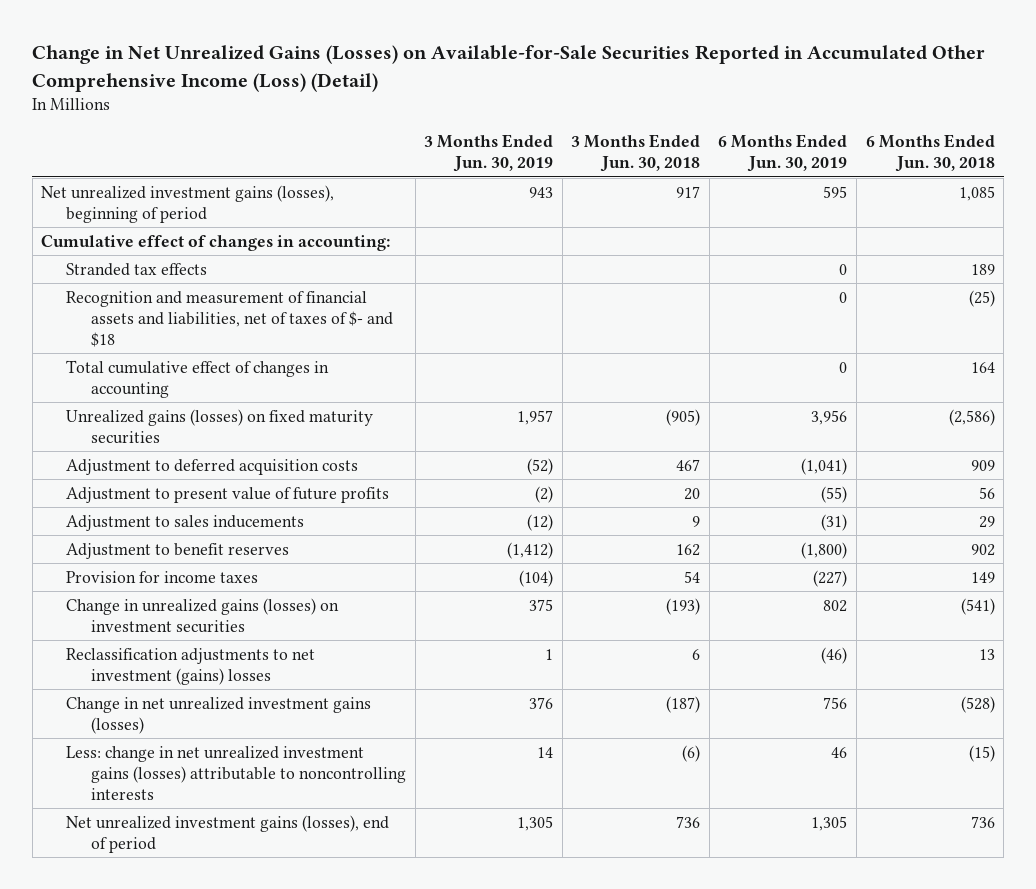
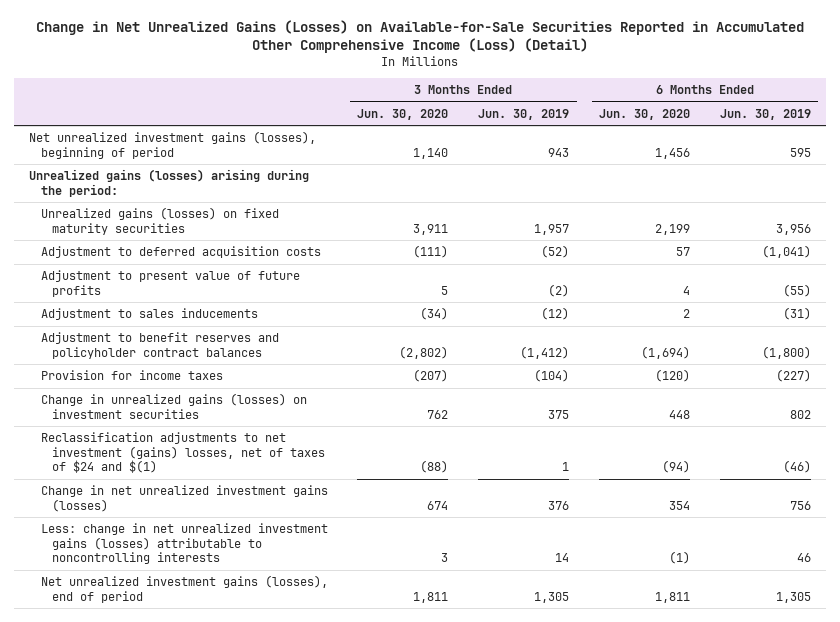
- | 3 Months Ended Jun. 30, 2019 | 3 Months Ended Jun. 30, 2018 | 6 Months Ended Jun. 30, 2019 | 6 Months Ended Jun. 30, 2018
+ | 3 Months Ended Jun. 30, 2020 | 3 Months Ended Jun. 30, 2019 | 6 Months Ended Jun. 30, 2020 | 6 Months Ended Jun. 30, 2019
- Cumulative effect of changes in accounting:
- Stranded tax effects | | | 0 | 189
- Recognition and measurement of financial assets and liabilities, net of taxes of $- and $18 | | | 0 | (25)
- Total cumulative effect of changes in accounting | | | 0 | 164
+ Unrealized gains (losses) arising during the period:
- Adjustment to benefit reserves | (1,412) | 162 | (1,800) | 902
+ Adjustment to benefit reserves and policyholder contract balances | (2,802) | (1,412) | (1,694) | (1,800)
- Reclassification adjustments to net investment (gains) losses | 1 | 6 | (46) | 13
+ Reclassification adjustments to net investment (gains) losses, net of taxes of $24 and $(1) | (88) | 1 | (94) | (46)

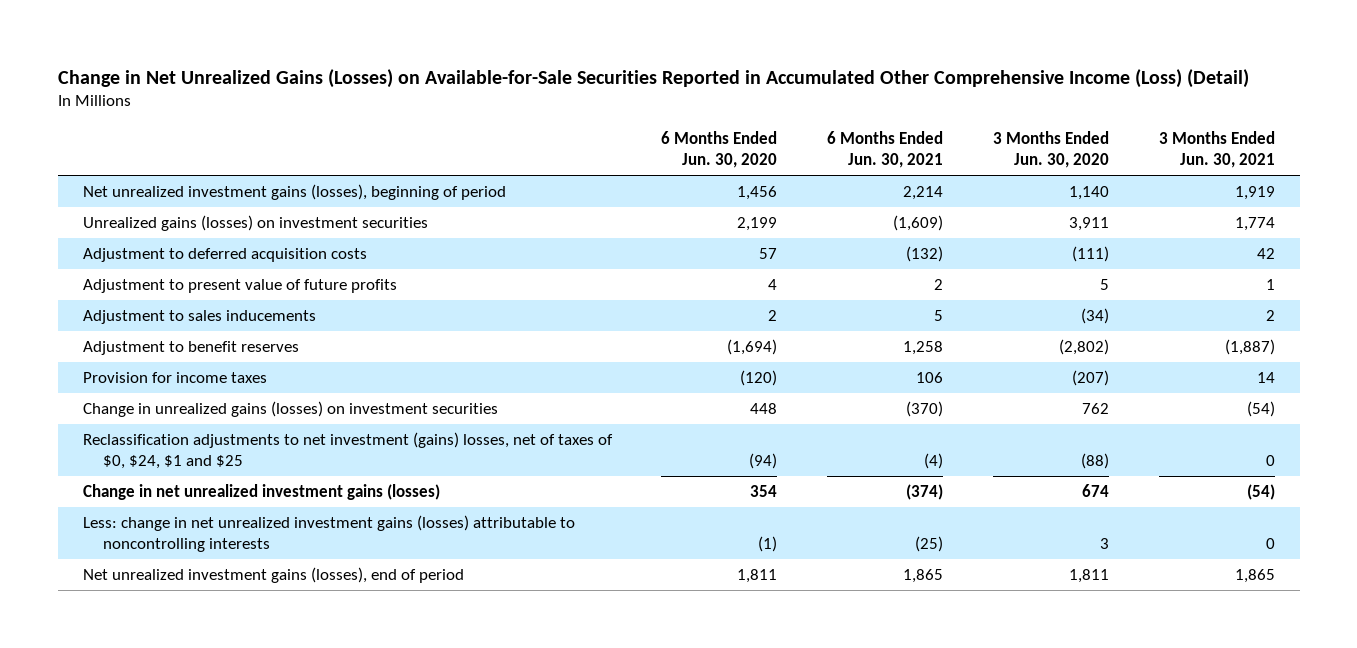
- | 3 Months Ended Jun. 30, 2020 | 3 Months Ended Jun. 30, 2019 | 6 Months Ended Jun. 30, 2020 | 6 Months Ended Jun. 30, 2019
+ | 6 Months Ended Jun. 30, 2020 | 6 Months Ended Jun. 30, 2021 | 3 Months Ended Jun. 30, 2020 | 3 Months Ended Jun. 30, 2021
- Unrealized gains (losses) arising during the period:
- Unrealized gains (losses) on fixed maturity securities | 3,911 | 1,957 | 2,199 | 3,956
+ Unrealized gains (losses) on investment securities | 2,199 | (1,609) | 3,911 | 1,774
- Adjustment to benefit reserves and policyholder contract balances | (2,802) | (1,412) | (1,694) | (1,800)
+ Adjustment to benefit reserves | (1,694) | 1,258 | (2,802) | (1,887)
- Reclassification adjustments to net investment (gains) losses, net of taxes of $24 and $(1) | (88) | 1 | (94) | (46)
+ Reclassification adjustments to net investment (gains) losses, net of taxes of $0, $24, $1 and $25 | (94) | (4) | (88) | 0

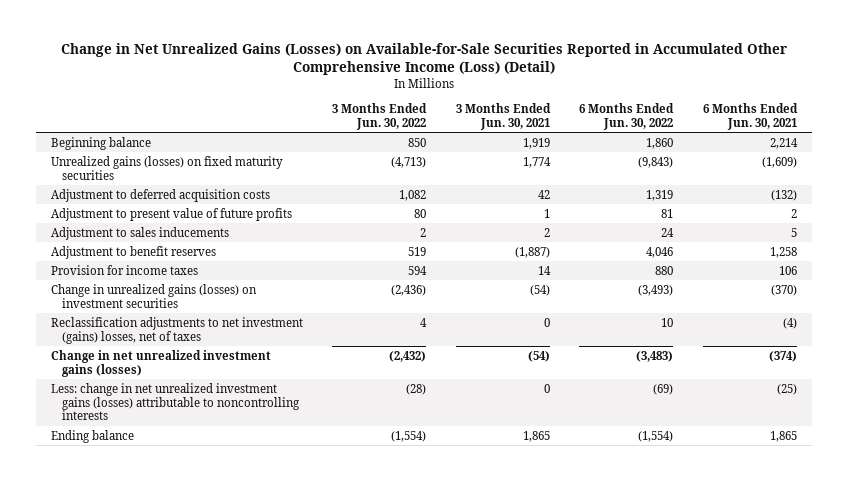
- | 6 Months Ended Jun. 30, 2020 | 6 Months Ended Jun. 30, 2021 | 3 Months Ended Jun. 30, 2020 | 3 Months Ended Jun. 30, 2021
+ | 3 Months Ended Jun. 30, 2022 | 3 Months Ended Jun. 30, 2021 | 6 Months Ended Jun. 30, 2022 | 6 Months Ended Jun. 30, 2021
- Net unrealized investment gains (losses), beginning of period | 1,456 | 2,214 | 1,140 | 1,919
- Unrealized gains (losses) on investment securities | 2,199 | (1,609) | 3,911 | 1,774
+ Beginning balance | 850 | 1,919 | 1,860 | 2,214
+ Unrealized gains (losses) on fixed maturity securities | (4,713) | 1,774 | (9,843) | (1,609)
- Reclassification adjustments to net investment (gains) losses, net of taxes of $0, $24, $1 and $25 | (94) | (4) | (88) | 0
+ Reclassification adjustments to net investment (gains) losses, net of taxes | 4 | 0 | 10 | (4)
- Net unrealized investment gains (losses), end of period | 1,811 | 1,865 | 1,811 | 1,865
+ Ending balance | (1,554) | 1,865 | (1,554) | 1,865

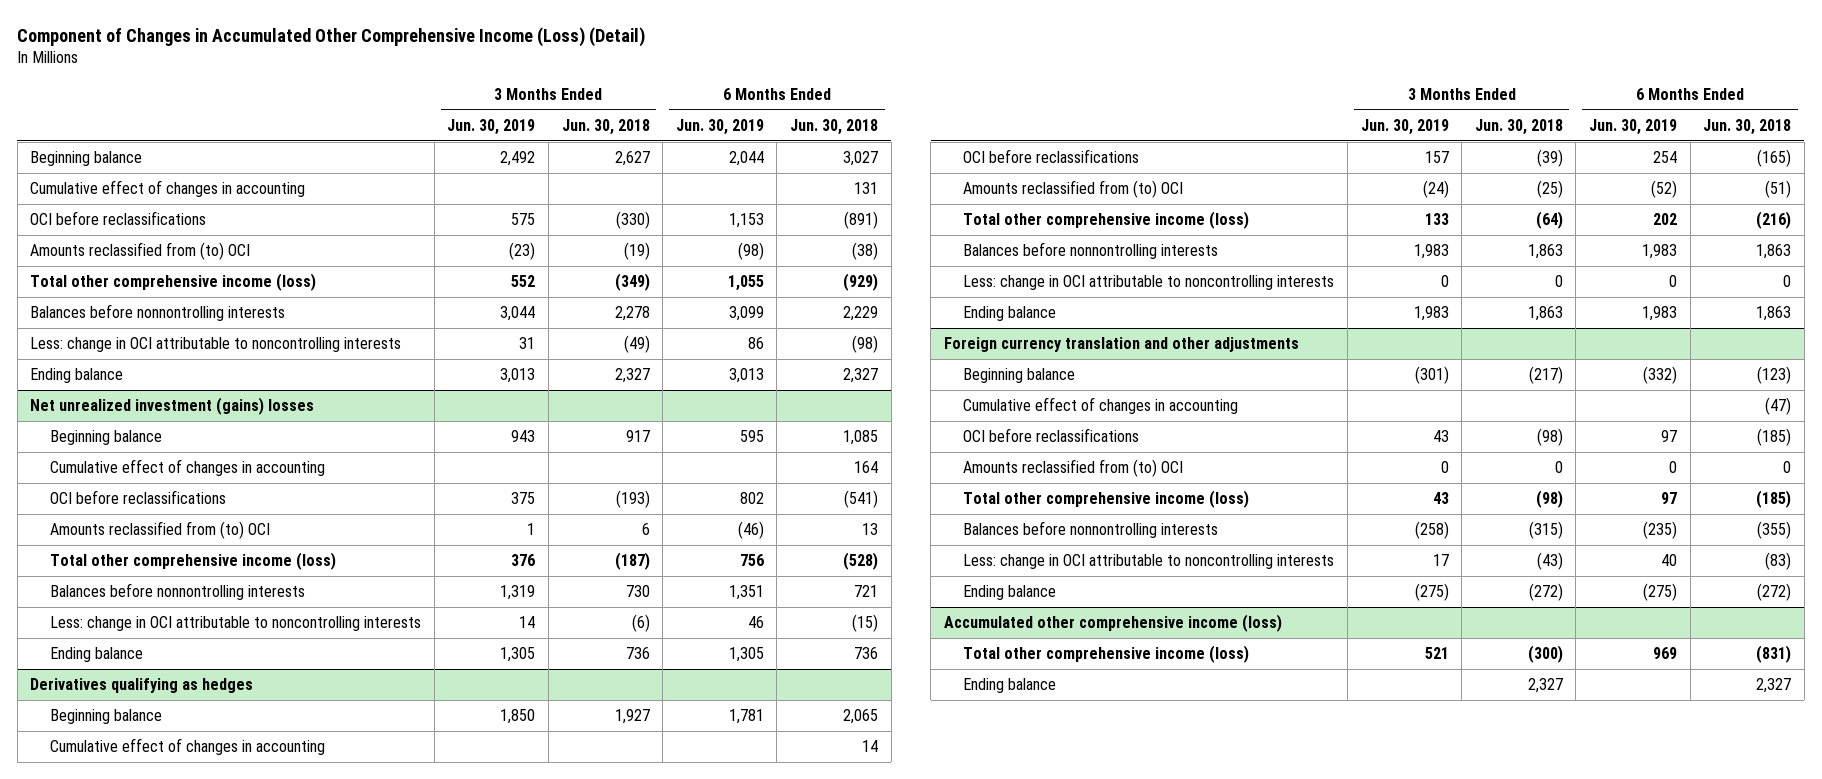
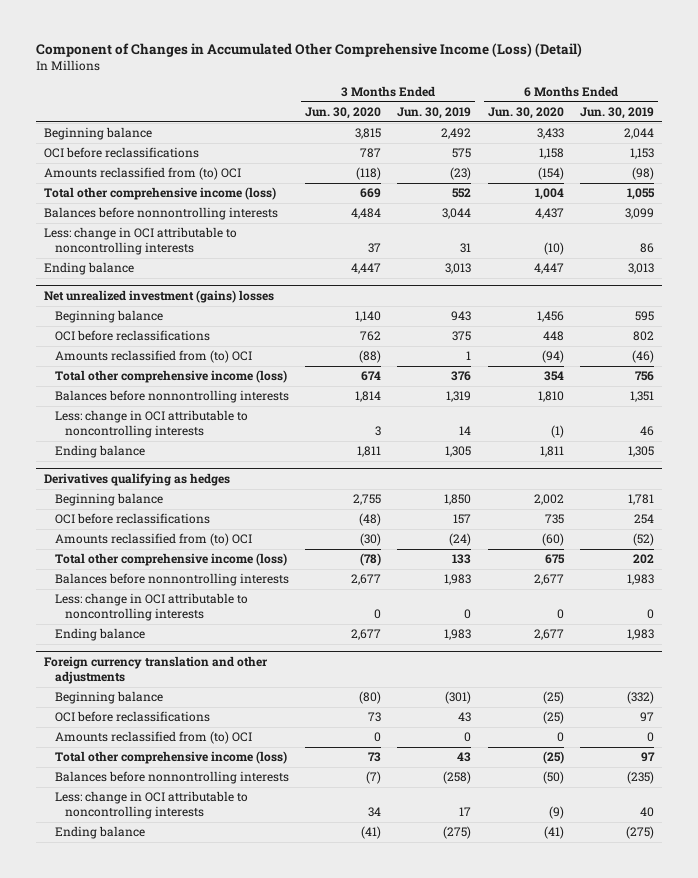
- | 3 Months Ended Jun. 30, 2019 | 3 Months Ended Jun. 30, 2018 | 6 Months Ended Jun. 30, 2019 | 6 Months Ended Jun. 30, 2018
+ | 3 Months Ended Jun. 30, 2020 | 3 Months Ended Jun. 30, 2019 | 6 Months Ended Jun. 30, 2020 | 6 Months Ended Jun. 30, 2019
- Cumulative effect of changes in accounting | | | | 131
@ Net unrealized investment (gains) losses
- Cumulative effect of changes in accounting | | | | 164
@ Derivatives qualifying as hedges
- Cumulative effect of changes in accounting | | | | 14
@ Foreign currency translation and other adjustments
- Cumulative effect of changes in accounting | | | | (47)
- Accumulated other comprehensive income (loss)
- Total other comprehensive income (loss) | 521 | (300) | 969 | (831)
- Ending balance | | 2,327 | | 2,327

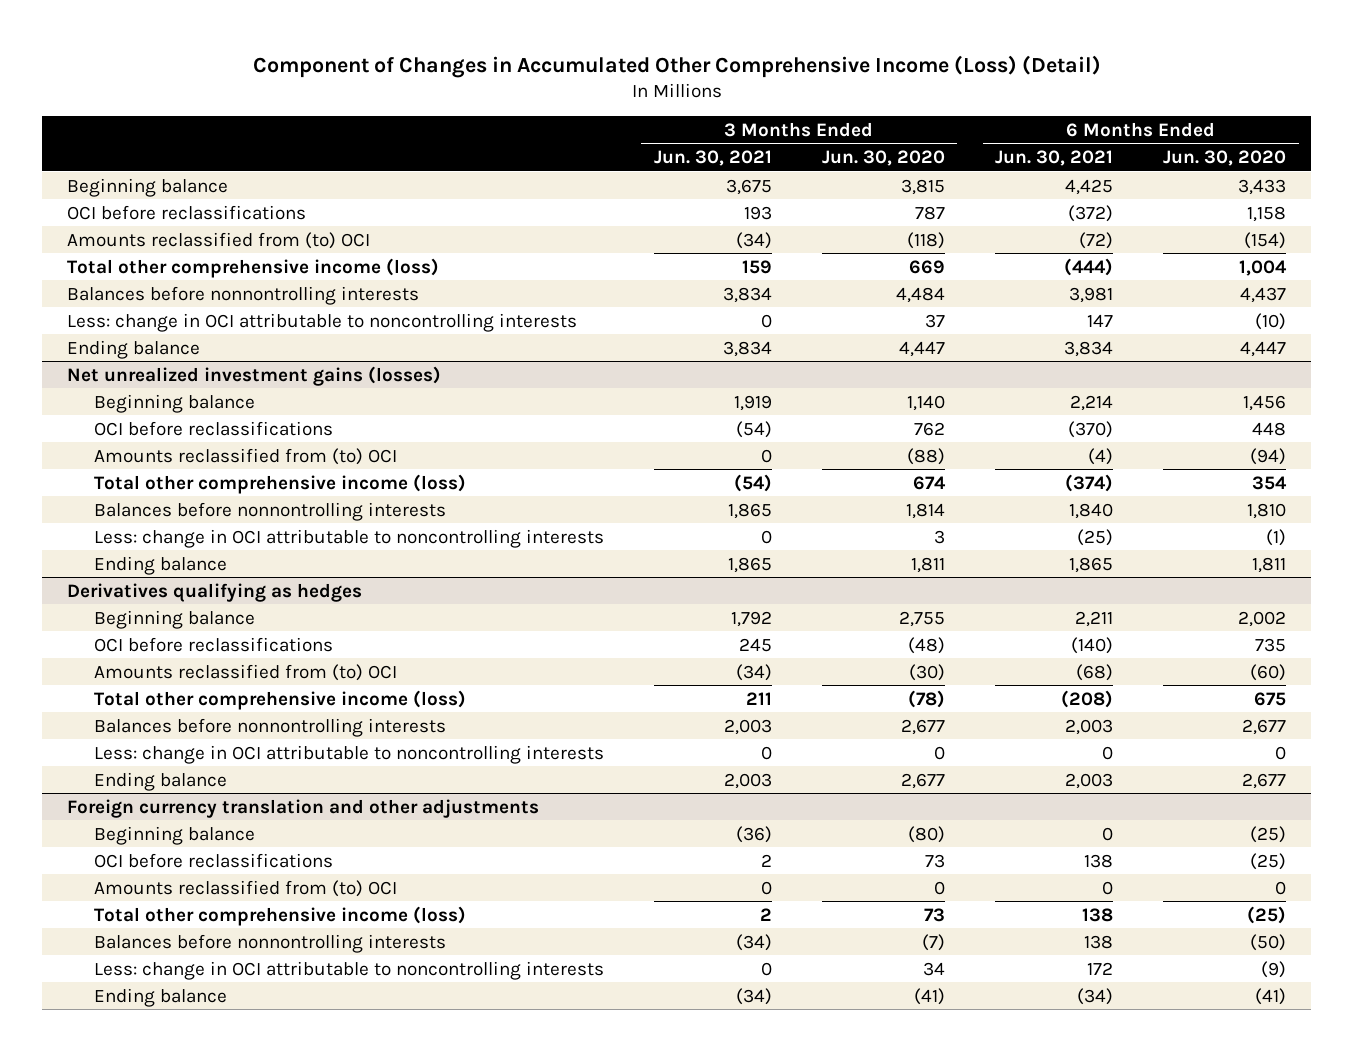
- | 3 Months Ended Jun. 30, 2020 | 3 Months Ended Jun. 30, 2019 | 6 Months Ended Jun. 30, 2020 | 6 Months Ended Jun. 30, 2019
+ | 3 Months Ended Jun. 30, 2021 | 3 Months Ended Jun. 30, 2020 | 6 Months Ended Jun. 30, 2021 | 6 Months Ended Jun. 30, 2020
- Net unrealized investment (gains) losses
+ Net unrealized investment gains (losses)

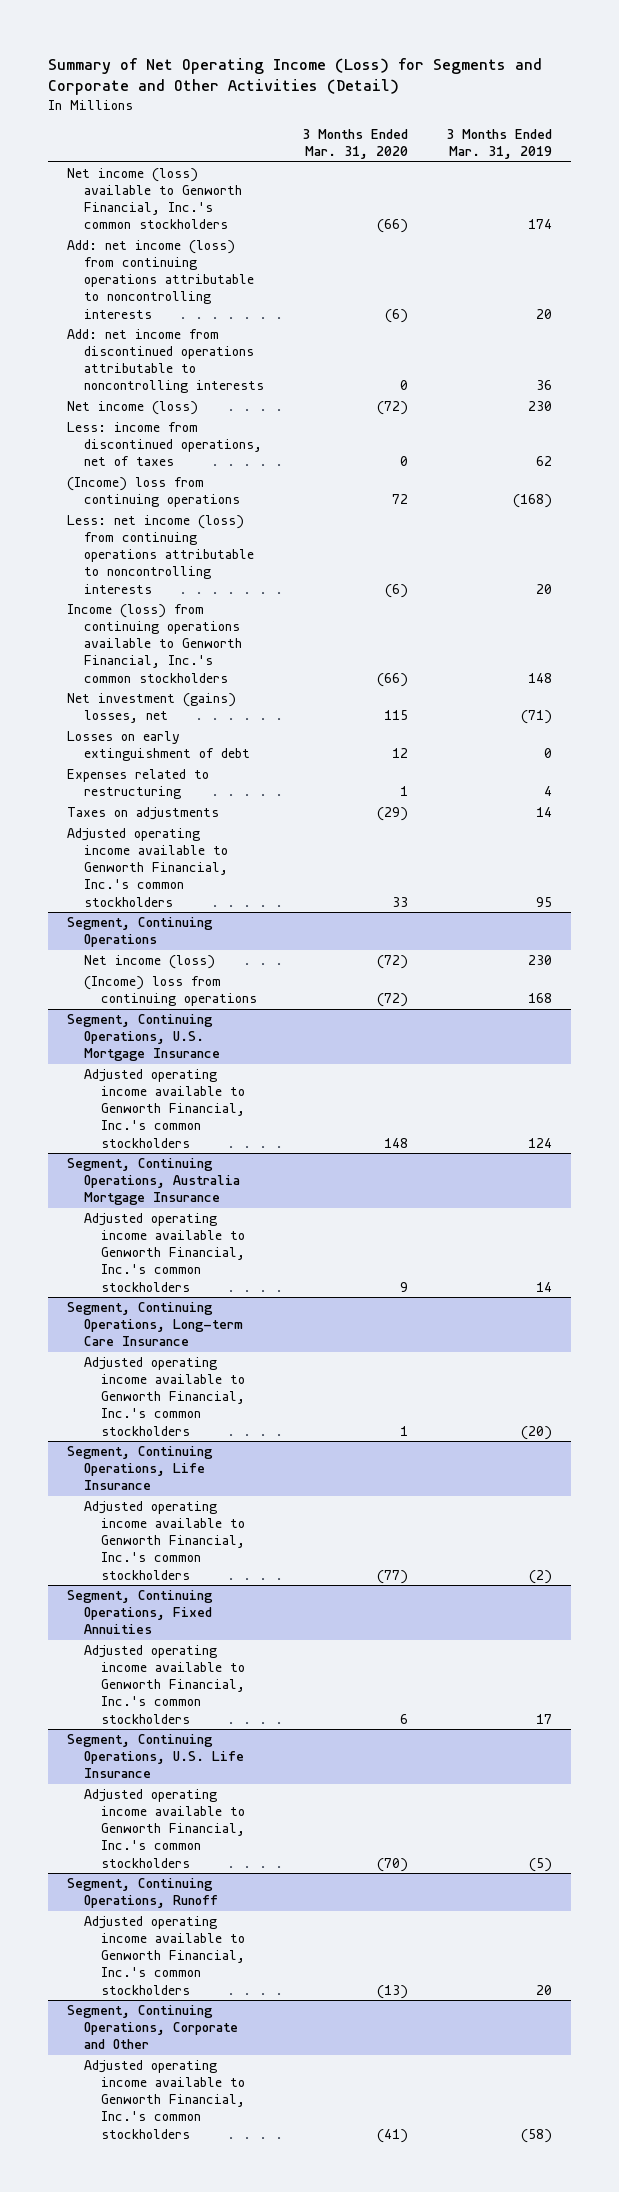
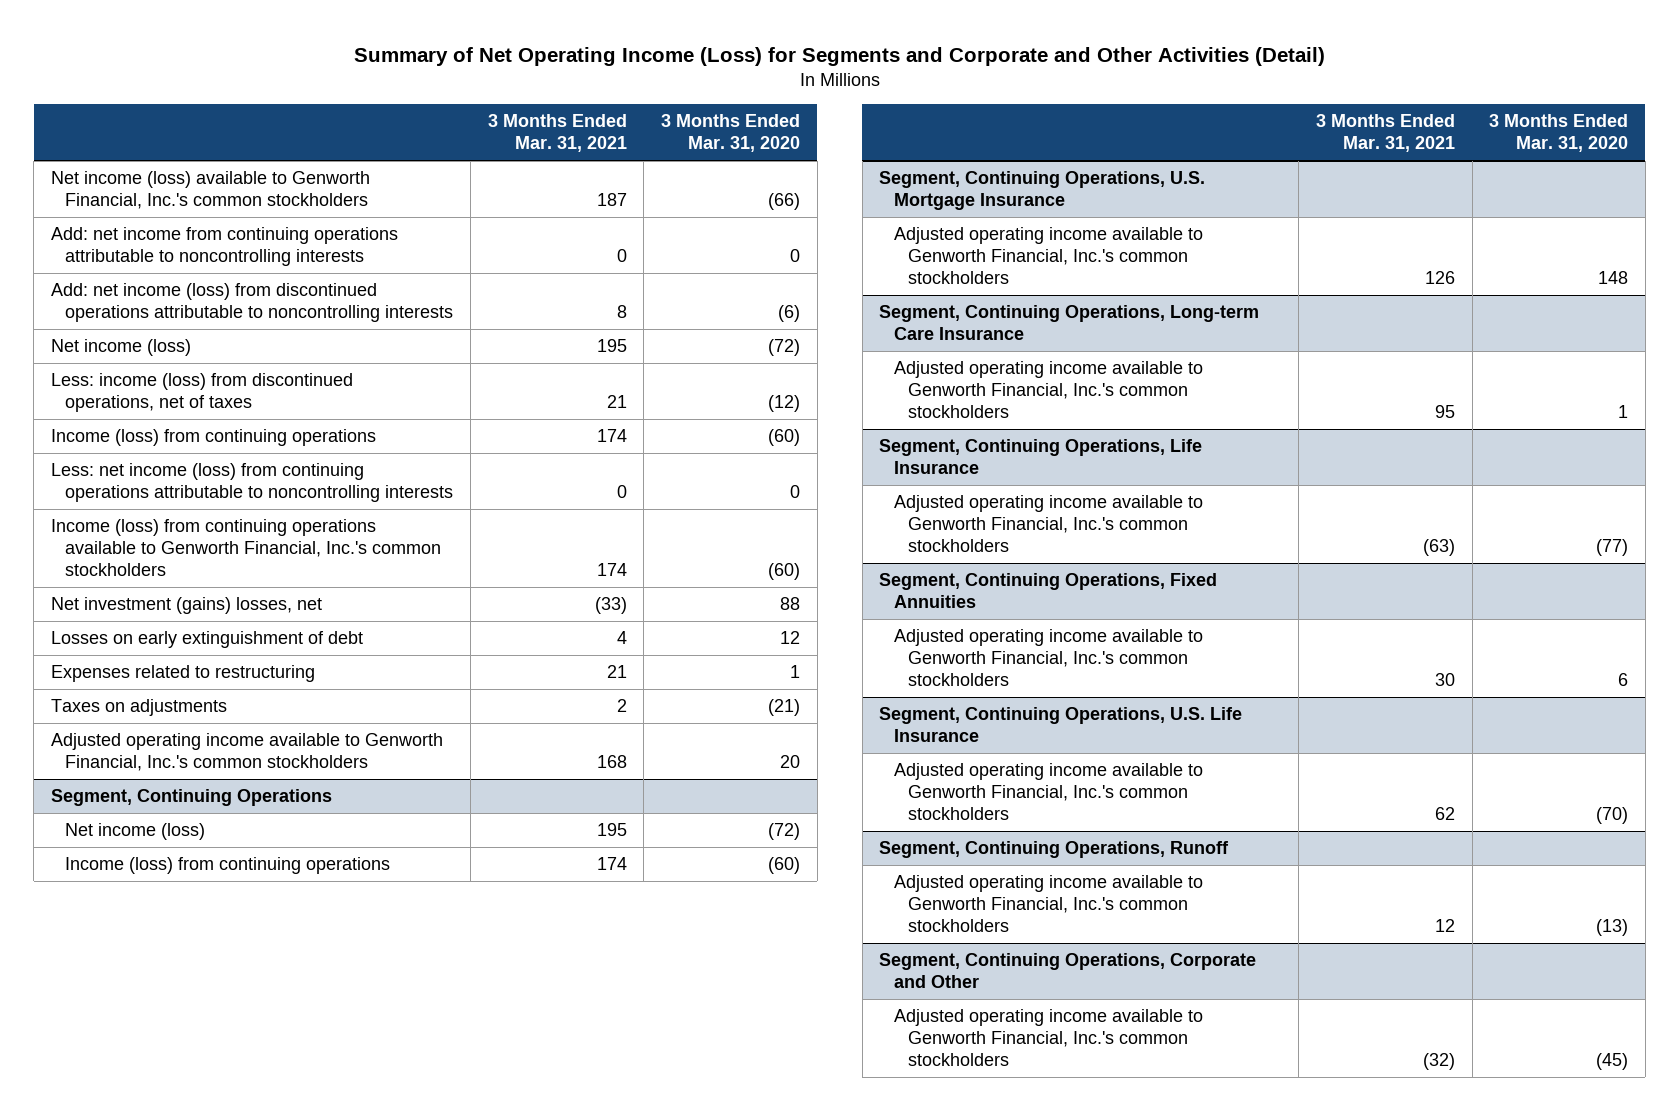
- | 3 Months Ended Mar. 31, 2020 | 3 Months Ended Mar. 31, 2019
+ | 3 Months Ended Mar. 31, 2021 | 3 Months Ended Mar. 31, 2020
- Add: net income (loss) from continuing operations attributable to noncontrolling interests | (6) | 20
- Add: net income from discontinued operations attributable to noncontrolling interests | 0 | 36
+ Add: net income from continuing operations attributable to noncontrolling interests | 0 | 0
+ Add: net income (loss) from discontinued operations attributable to noncontrolling interests | 8 | (6)
- Less: income from discontinued operations, net of taxes | 0 | 62
- (Income) loss from continuing operations | 72 | (168)
- Less: net income (loss) from continuing operations attributable to noncontrolling interests | (6) | 20
- Income (loss) from continuing operations available to Genworth Financial, Inc.'s common stockholders | (66) | 148
- Net investment (gains) losses, net | 115 | (71)
+ Less: income (loss) from discontinued operations, net of taxes | 21 | (12)
+ Income (loss) from continuing operations | 174 | (60)
+ Less: net income (loss) from continuing operations attributable to noncontrolling interests | 0 | 0
+ Income (loss) from continuing operations available to Genworth Financial, Inc.'s common stockholders | 174 | (60)
+ Net investment (gains) losses, net | (33) | 88
- Taxes on adjustments | (29) | 14
- Adjusted operating income available to Genworth Financial, Inc.'s common stockholders | 33 | 95
+ Taxes on adjustments | 2 | (21)
+ Adjusted operating income available to Genworth Financial, Inc.'s common stockholders | 168 | 20
@ Segment, Continuing Operations
- (Income) loss from continuing operations | (72) | 168
+ Income (loss) from continuing operations | 174 | (60)
- Segment, Continuing Operations, Australia Mortgage Insurance
- Adjusted operating income available to Genworth Financial, Inc.'s common stockholders | 9 | 14
@ Segment, Continuing Operations, Corporate and Other
- Adjusted operating income available to Genworth Financial, Inc.'s common stockholders | (41) | (58)
+ Adjusted operating income available to Genworth Financial, Inc.'s common stockholders | (32) | (45)

